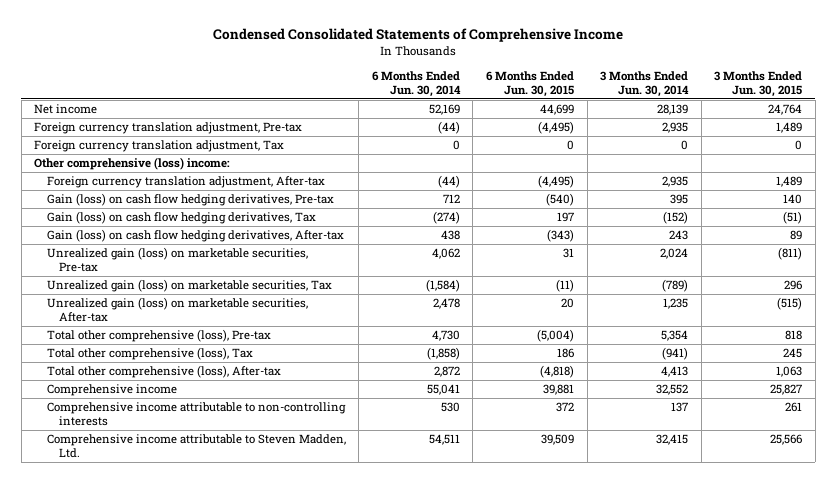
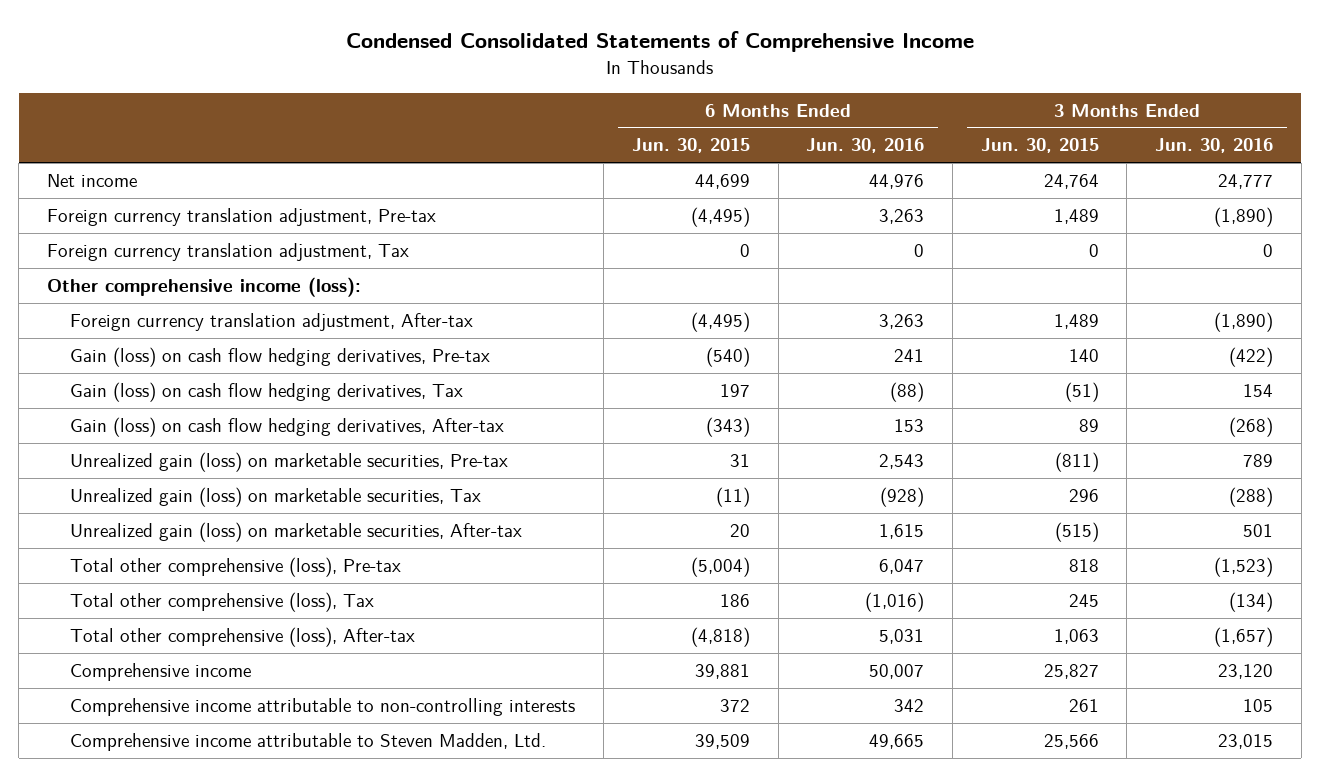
- | 6 Months Ended Jun. 30, 2014 | 6 Months Ended Jun. 30, 2015 | 3 Months Ended Jun. 30, 2014 | 3 Months Ended Jun. 30, 2015
+ | 6 Months Ended Jun. 30, 2015 | 6 Months Ended Jun. 30, 2016 | 3 Months Ended Jun. 30, 2015 | 3 Months Ended Jun. 30, 2016
- Other comprehensive (loss) income:
+ Other comprehensive income (loss):

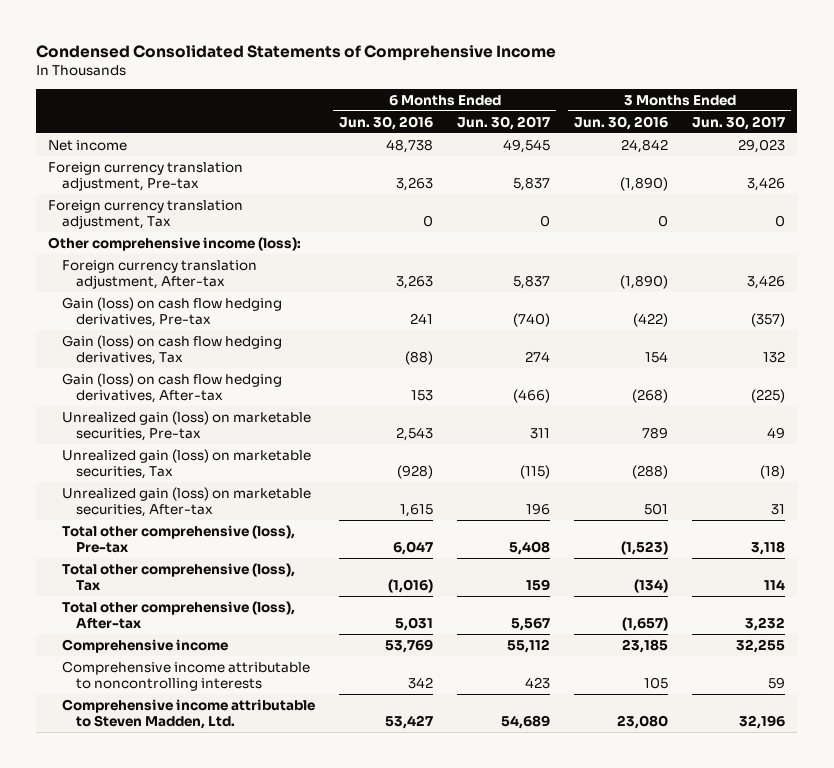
- | 6 Months Ended Jun. 30, 2015 | 6 Months Ended Jun. 30, 2016 | 3 Months Ended Jun. 30, 2015 | 3 Months Ended Jun. 30, 2016
+ | 6 Months Ended Jun. 30, 2016 | 6 Months Ended Jun. 30, 2017 | 3 Months Ended Jun. 30, 2016 | 3 Months Ended Jun. 30, 2017
- Net income | 44,699 | 44,976 | 24,764 | 24,777
+ Net income | 48,738 | 49,545 | 24,842 | 29,023
- Comprehensive income | 39,881 | 50,007 | 25,827 | 23,120
- Comprehensive income attributable to non-controlling interests | 372 | 342 | 261 | 105
- Comprehensive income attributable to Steven Madden, Ltd. | 39,509 | 49,665 | 25,566 | 23,015
+ Comprehensive income | 53,769 | 55,112 | 23,185 | 32,255
+ Comprehensive income attributable to noncontrolling interests | 342 | 423 | 105 | 59
+ Comprehensive income attributable to Steven Madden, Ltd. | 53,427 | 54,689 | 23,080 | 32,196

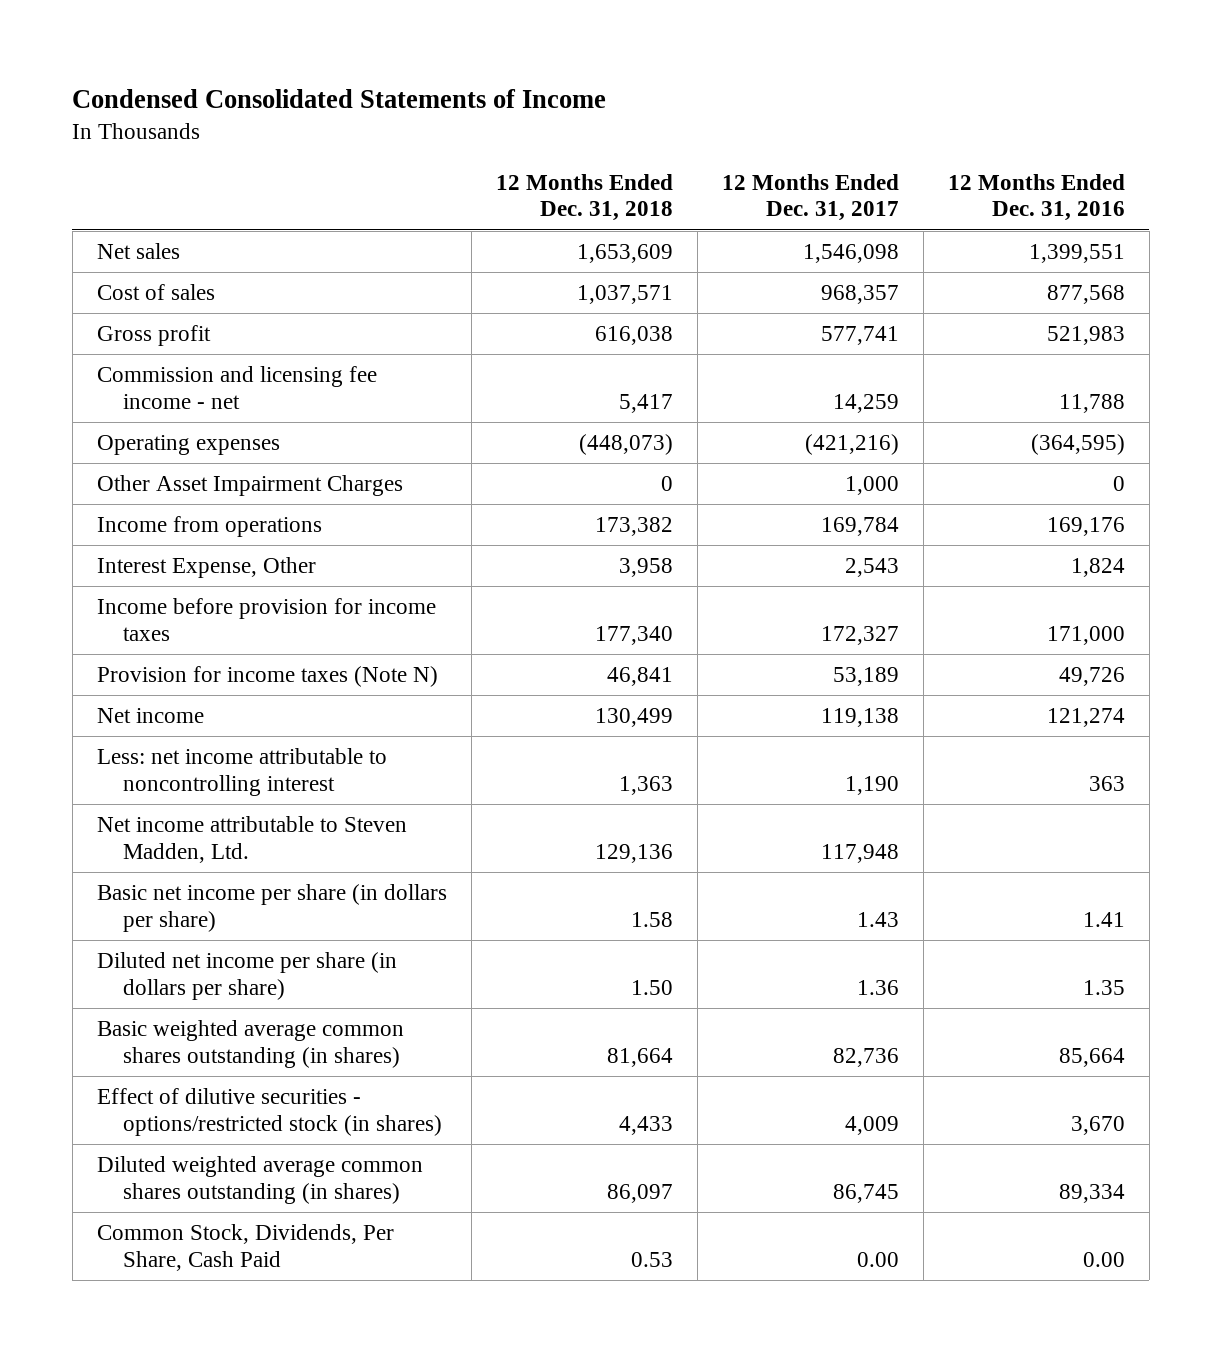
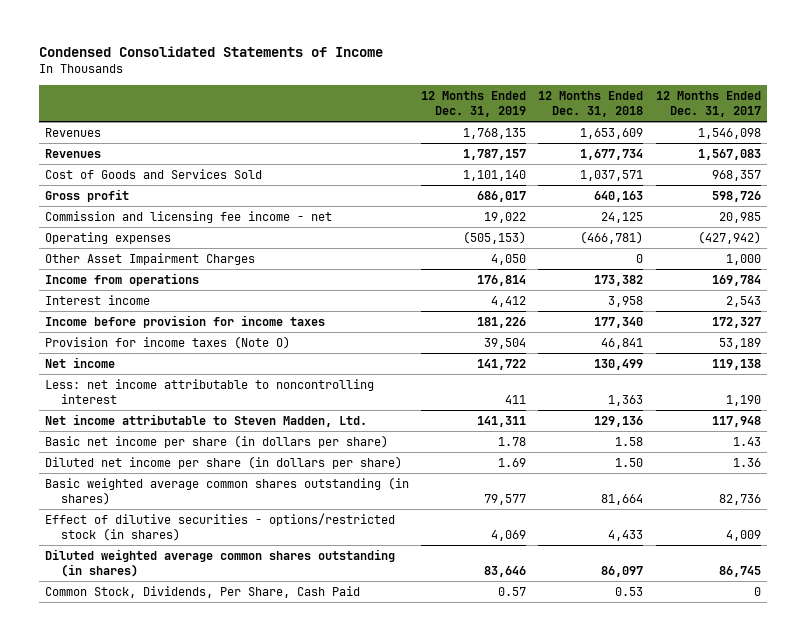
- | 12 Months Ended Dec. 31, 2018 | 12 Months Ended Dec. 31, 2017 | 12 Months Ended Dec. 31, 2016
+ | 12 Months Ended Dec. 31, 2019 | 12 Months Ended Dec. 31, 2018 | 12 Months Ended Dec. 31, 2017
- Net sales | 1,653,609 | 1,546,098 | 1,399,551
- Cost of sales | 1,037,571 | 968,357 | 877,568
- Gross profit | 616,038 | 577,741 | 521,983
- Commission and licensing fee income - net | 5,417 | 14,259 | 11,788
- Operating expenses | (448,073) | (421,216) | (364,595)
+ Revenues | 1,768,135 | 1,653,609 | 1,546,098
+ Revenues | 1,787,157 | 1,677,734 | 1,567,083
+ Cost of Goods and Services Sold | 1,101,140 | 1,037,571 | 968,357
+ Gross profit | 686,017 | 640,163 | 598,726
+ Commission and licensing fee income - net | 19,022 | 24,125 | 20,985
+ Operating expenses | (505,153) | (466,781) | (427,942)
- Interest Expense, Other | 3,958 | 2,543 | 1,824
+ Interest income | 4,412 | 3,958 | 2,543
- Provision for income taxes (Note N) | 46,841 | 53,189 | 49,726
+ Provision for income taxes (Note O) | 39,504 | 46,841 | 53,189
- Common Stock, Dividends, Per Share, Cash Paid | 0.53 | 0.00 | 0.00
+ Common Stock, Dividends, Per Share, Cash Paid | 0.57 | 0.53 | 0

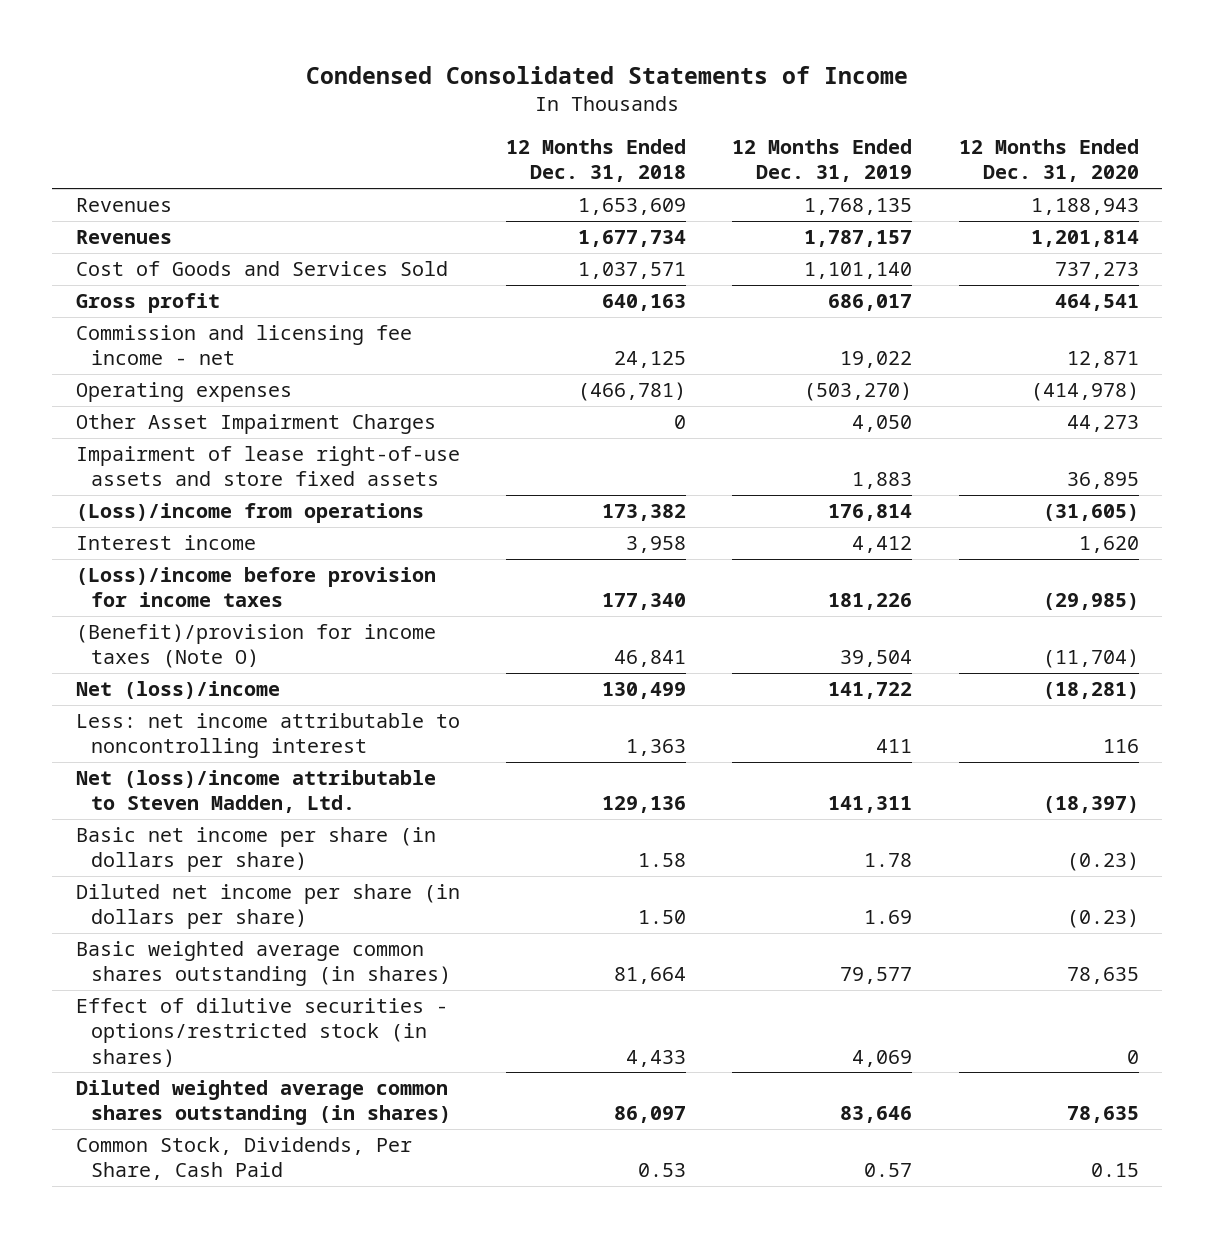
- | 12 Months Ended Dec. 31, 2019 | 12 Months Ended Dec. 31, 2018 | 12 Months Ended Dec. 31, 2017
+ | 12 Months Ended Dec. 31, 2018 | 12 Months Ended Dec. 31, 2019 | 12 Months Ended Dec. 31, 2020
- Operating expenses | (505,153) | (466,781) | (427,942)
+ Operating expenses | (466,781) | (503,270) | (414,978)
- Income from operations | 176,814 | 173,382 | 169,784
+ Impairment of lease right-of-use assets and store fixed assets | | 1,883 | 36,895
+ (Loss)/income from operations | 173,382 | 176,814 | (31,605)
- Income before provision for income taxes | 181,226 | 177,340 | 172,327
- Provision for income taxes (Note O) | 39,504 | 46,841 | 53,189
- Net income | 141,722 | 130,499 | 119,138
+ (Loss)/income before provision for income taxes | 177,340 | 181,226 | (29,985)
+ (Benefit)/provision for income taxes (Note O) | 46,841 | 39,504 | (11,704)
+ Net (loss)/income | 130,499 | 141,722 | (18,281)
- Net income attributable to Steven Madden, Ltd. | 141,311 | 129,136 | 117,948
+ Net (loss)/income attributable to Steven Madden, Ltd. | 129,136 | 141,311 | (18,397)

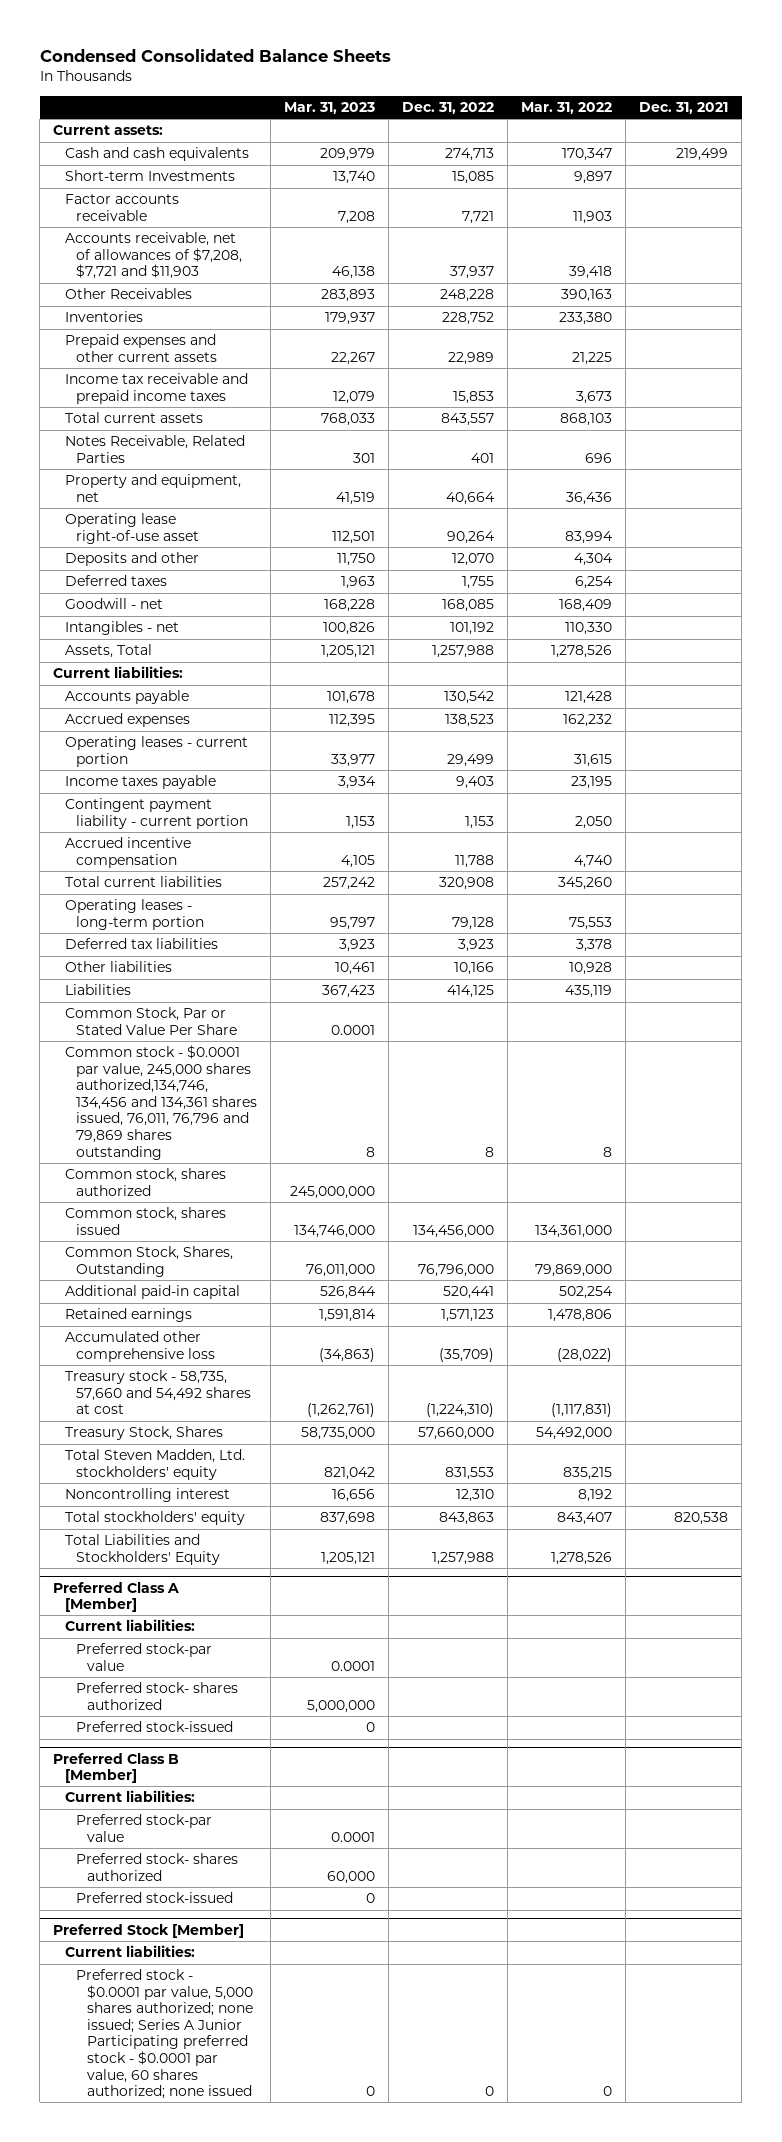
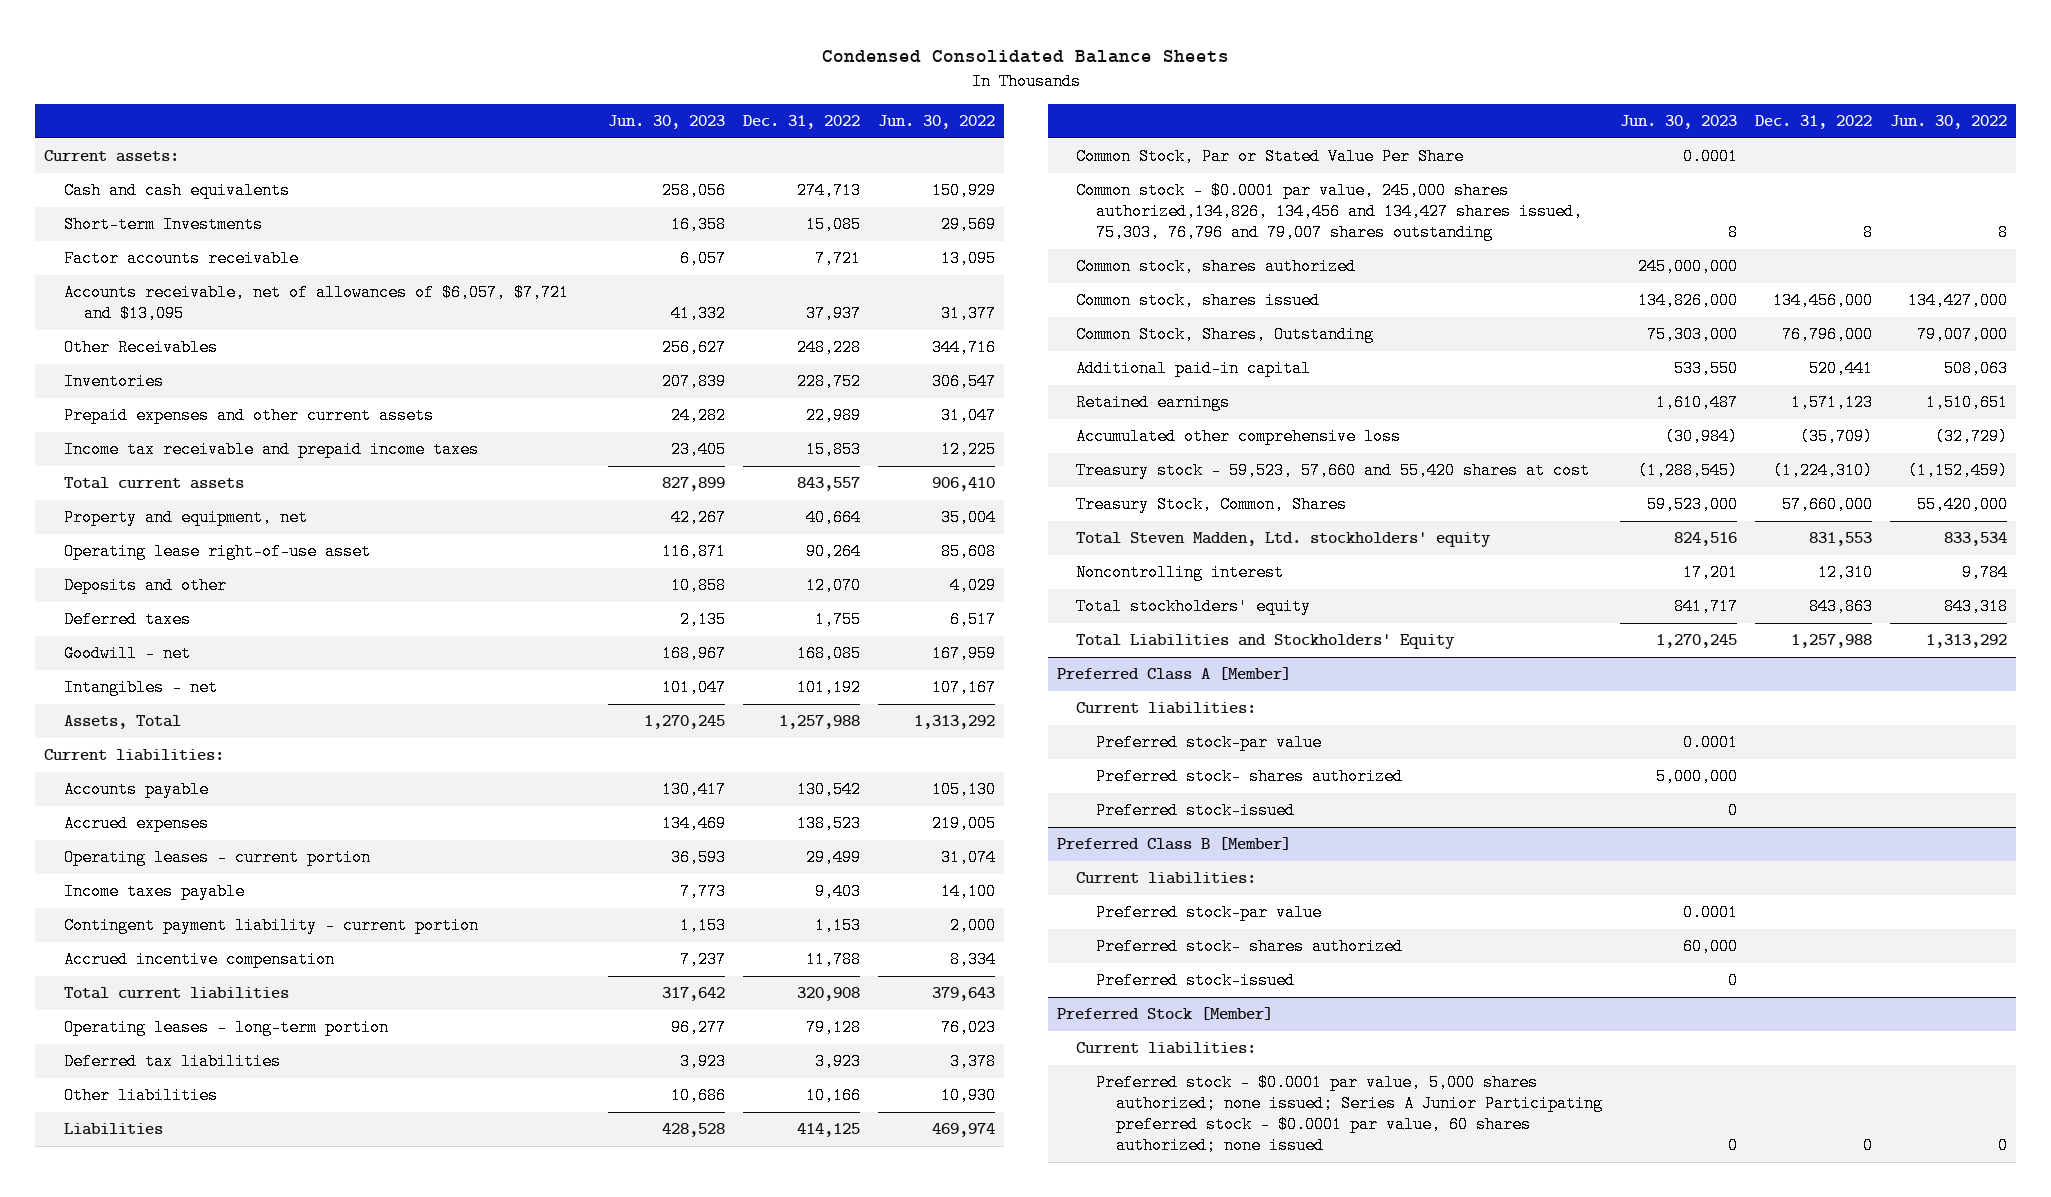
- | Mar. 31, 2023 | Dec. 31, 2022 | Mar. 31, 2022 | Dec. 31, 2021
+ | Jun. 30, 2023 | Dec. 31, 2022 | Jun. 30, 2022
- Accounts receivable, net of allowances of $7,208, $7,721 and $11,903 | 46,138 | 37,937 | 39,418 |
+ Accounts receivable, net of allowances of $6,057, $7,721 and $13,095 | 41,332 | 37,937 | 31,377
- Notes Receivable, Related Parties | 301 | 401 | 696 |
- Common stock - $0.0001 par value, 245,000 shares authorized,134,746, 134,456 and 134,361 shares issued, 76,011, 76,796 and 79,869 shares outstanding | 8 | 8 | 8 |
+ Common stock - $0.0001 par value, 245,000 shares authorized,134,826, 134,456 and 134,427 shares issued, 75,303, 76,796 and 79,007 shares outstanding | 8 | 8 | 8
- Treasury stock - 58,735, 57,660 and 54,492 shares at cost | (1,262,761) | (1,224,310) | (1,117,831) |
- Treasury Stock, Shares | 58,735,000 | 57,660,000 | 54,492,000 |
+ Treasury stock - 59,523, 57,660 and 55,420 shares at cost | (1,288,545) | (1,224,310) | (1,152,459)
+ Treasury Stock, Common, Shares | 59,523,000 | 57,660,000 | 55,420,000

